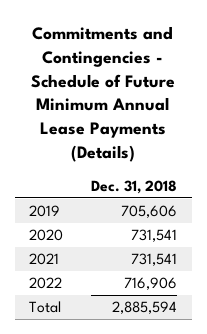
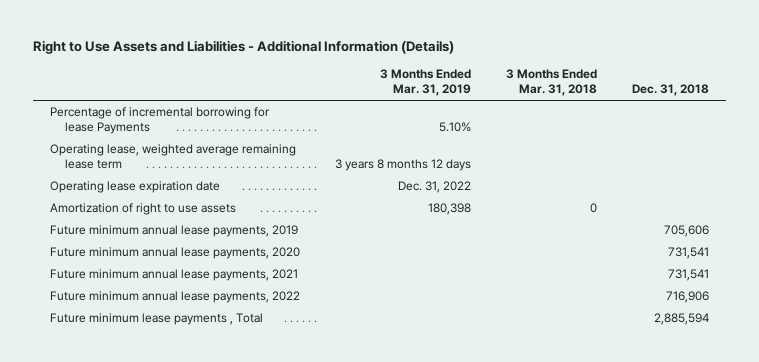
- Commitments and Contingencies - Schedule of Future Minimum Annual Lease Payments (Details)
+ Right to Use Assets and Liabilities - Additional Information (Details)
- | Dec. 31, 2018
+ | 3 Months Ended Mar. 31, 2019 | 3 Months Ended Mar. 31, 2018 | Dec. 31, 2018
- 2019 | 705,606
- 2020 | 731,541
- 2021 | 731,541
- 2022 | 716,906
- Total | 2,885,594
+ Percentage of incremental borrowing for lease Payments | 5.10% | |
+ Operating lease, weighted average remaining lease term | 3 years 8 months 12 days | |
+ Operating lease expiration date | Dec. 31, 2022 | |
+ Amortization of right to use assets | 180,398 | 0 |
+ Future minimum annual lease payments, 2019 | | | 705,606
+ Future minimum annual lease payments, 2020 | | | 731,541
+ Future minimum annual lease payments, 2021 | | | 731,541
+ Future minimum annual lease payments, 2022 | | | 716,906
+ Future minimum lease payments , Total | | | 2,885,594

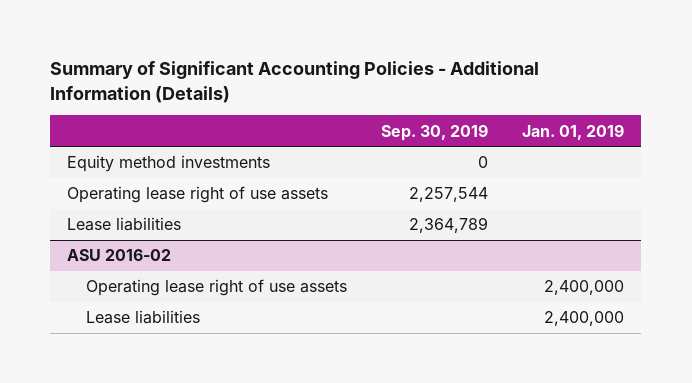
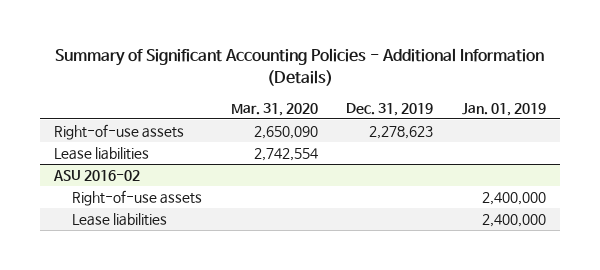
- | Sep. 30, 2019 | Jan. 01, 2019
+ | Mar. 31, 2020 | Dec. 31, 2019 | Jan. 01, 2019
- Equity method investments | 0 |
- Operating lease right of use assets | 2,257,544 |
+ Right-of-use assets | 2,650,090 | 2,278,623 |
@ ASU 2016-02
- Operating lease right of use assets | | 2,400,000
+ Right-of-use assets | | | 2,400,000

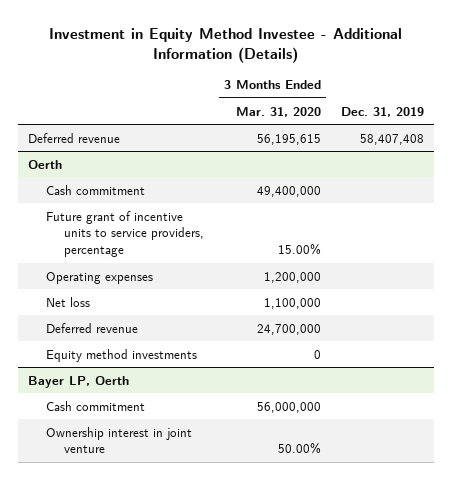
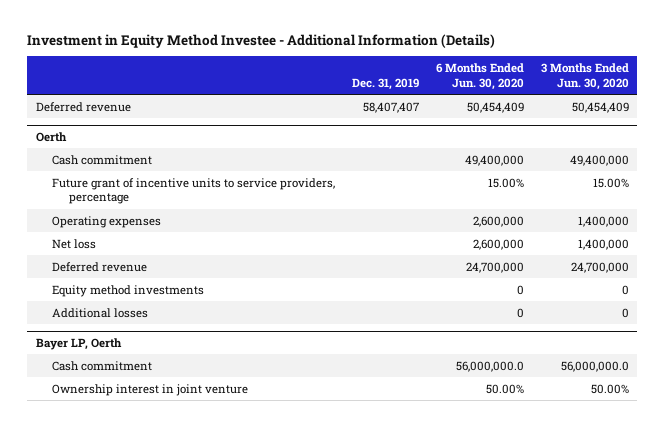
- | 3 Months Ended Mar. 31, 2020 | Dec. 31, 2019
+ | Dec. 31, 2019 | 6 Months Ended Jun. 30, 2020 | 3 Months Ended Jun. 30, 2020
- Deferred revenue | 56,195,615 | 58,407,408
+ Deferred revenue | 58,407,407 | 50,454,409 | 50,454,409
@ Oerth
+ Additional losses | | 0 | 0

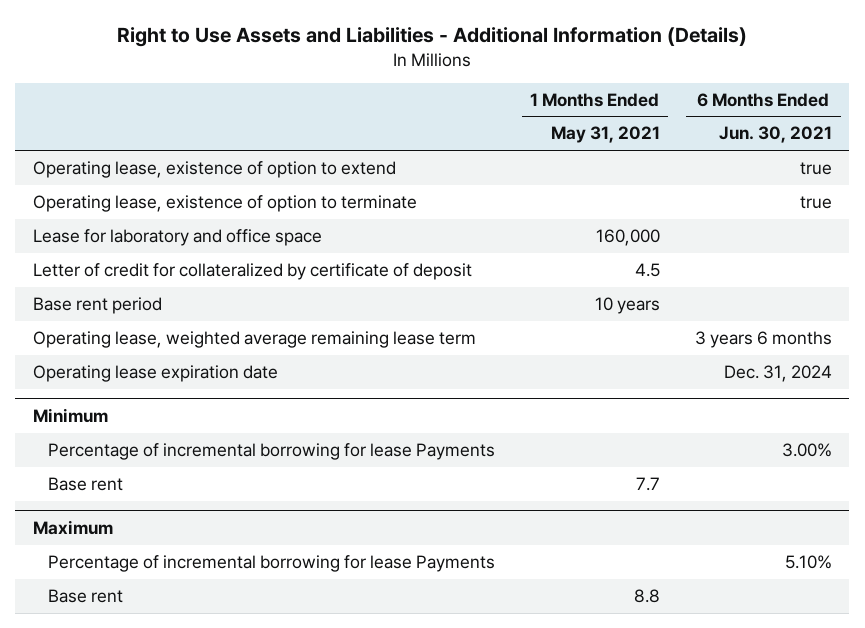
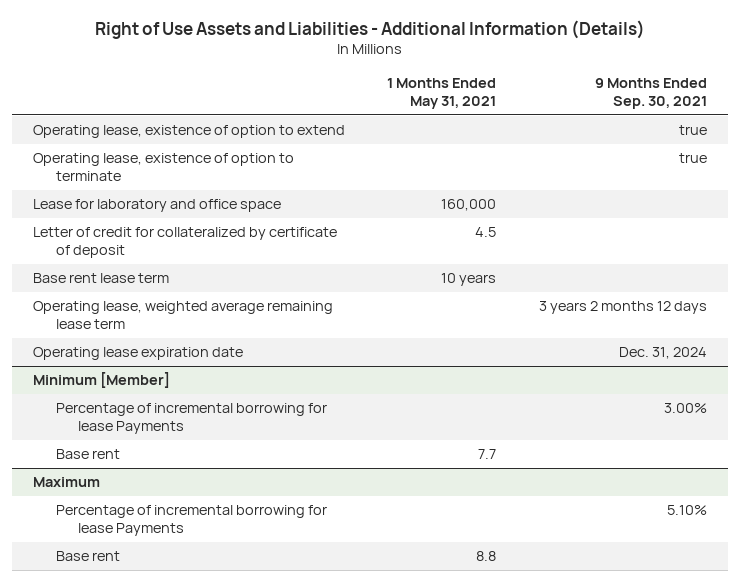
- Right to Use Assets and Liabilities - Additional Information (Details)
+ Right of Use Assets and Liabilities - Additional Information (Details)
- | 1 Months Ended May 31, 2021 | 6 Months Ended Jun. 30, 2021
+ | 1 Months Ended May 31, 2021 | 9 Months Ended Sep. 30, 2021
- Base rent period | 10 years |
+ Base rent lease term | 10 years |
- Minimum
+ Minimum [Member]

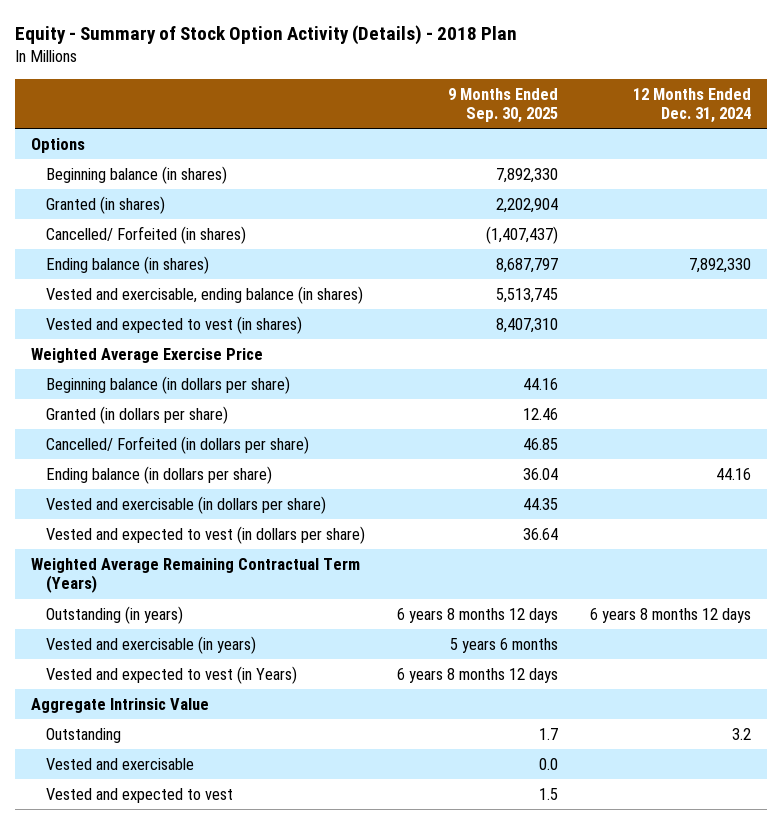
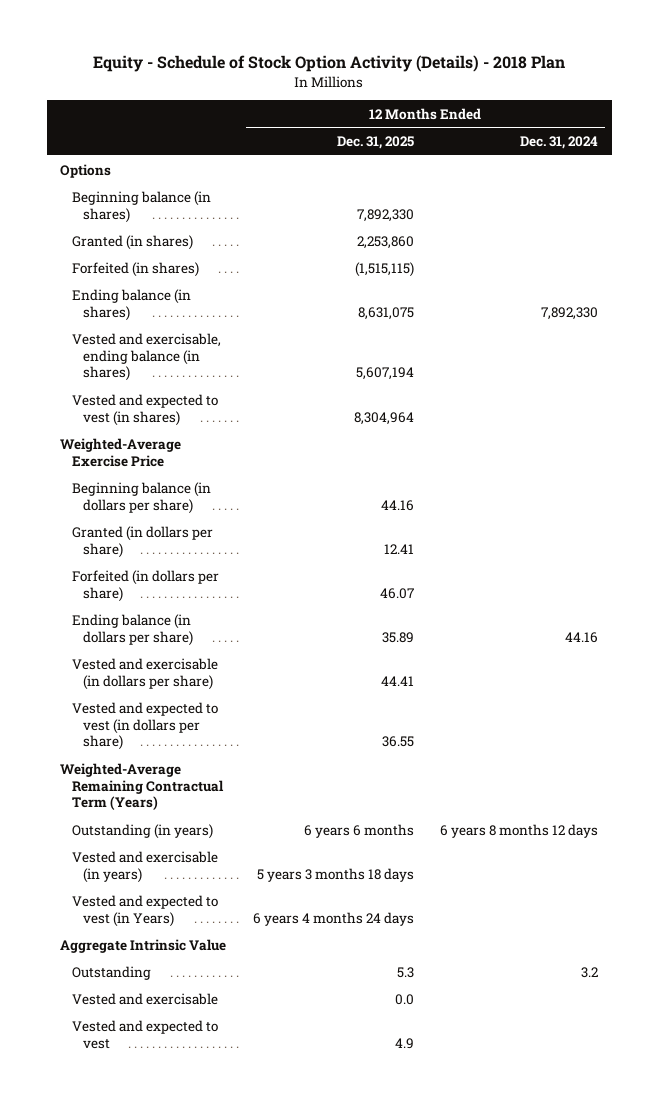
- Equity - Summary of Stock Option Activity (Details) - 2018 Plan
+ Equity - Schedule of Stock Option Activity (Details) - 2018 Plan
- | 9 Months Ended Sep. 30, 2025 | 12 Months Ended Dec. 31, 2024
+ | 12 Months Ended Dec. 31, 2025 | 12 Months Ended Dec. 31, 2024
- Cancelled/ Forfeited (in shares) | (1,407,437) |
+ Forfeited (in shares) | (1,515,115) |
- Weighted Average Exercise Price
+ Weighted-Average Exercise Price
- Cancelled/ Forfeited (in dollars per share) | 46.85 |
+ Forfeited (in dollars per share) | 46.07 |
- Weighted Average Remaining Contractual Term (Years)
+ Weighted-Average Remaining Contractual Term (Years)

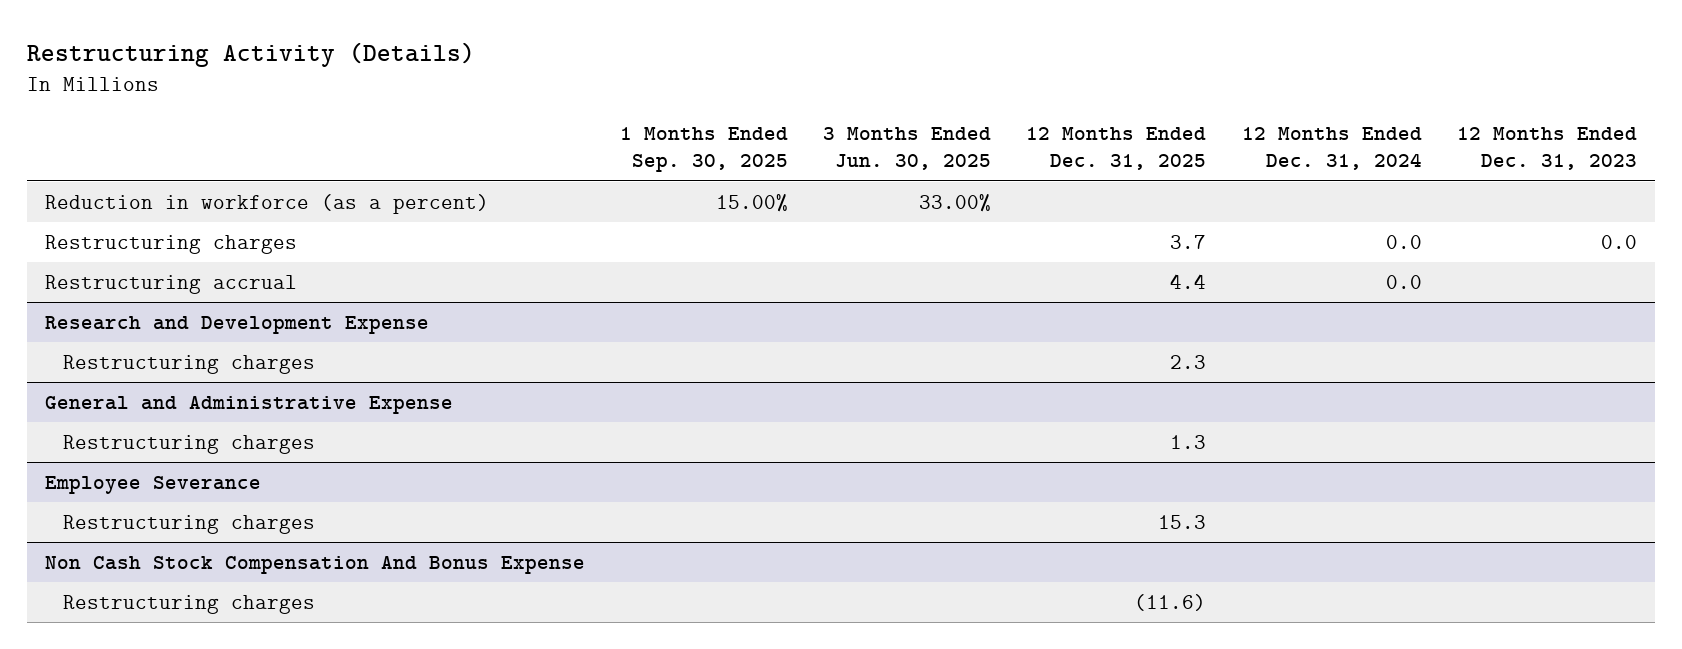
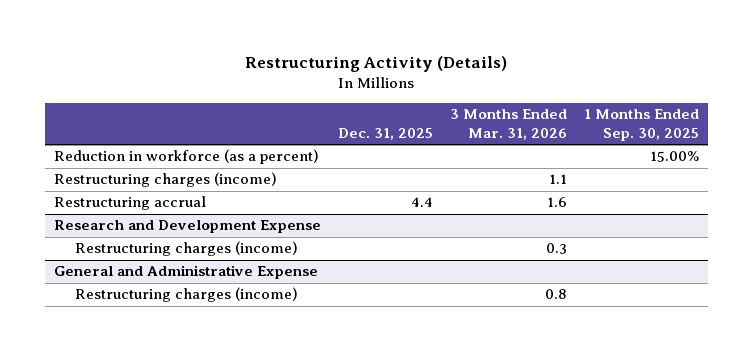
- | 1 Months Ended Sep. 30, 2025 | 3 Months Ended Jun. 30, 2025 | 12 Months Ended Dec. 31, 2025 | 12 Months Ended Dec. 31, 2024 | 12 Months Ended Dec. 31, 2023
+ | Dec. 31, 2025 | 3 Months Ended Mar. 31, 2026 | 1 Months Ended Sep. 30, 2025
- Restructuring charges | | | 3.7 | 0.0 | 0.0
+ Restructuring charges (income) | | 1.1 |
@ Research and Development Expense
- Restructuring charges | | | 2.3 | |
+ Restructuring charges (income) | | 0.3 |
@ General and Administrative Expense
- Restructuring charges | | | 1.3 | |
- Employee Severance
- Restructuring charges | | | 15.3 | |
- Non Cash Stock Compensation And Bonus Expense
- Restructuring charges | | | (11.6) | |
@ General and Administrative Expense
+ Restructuring charges (income) | | 0.8 |

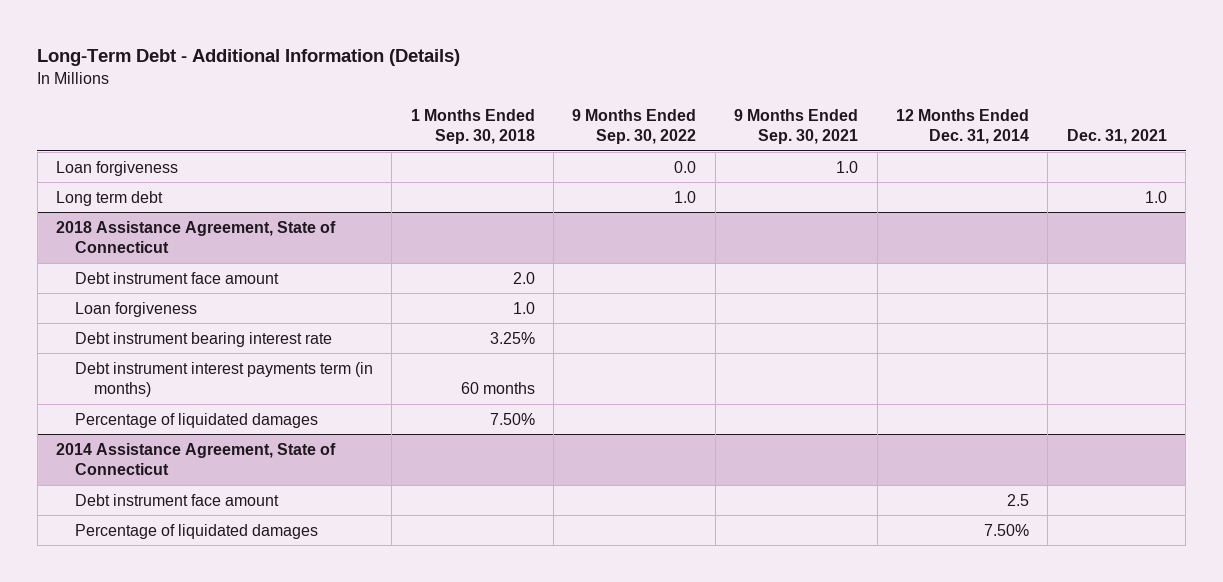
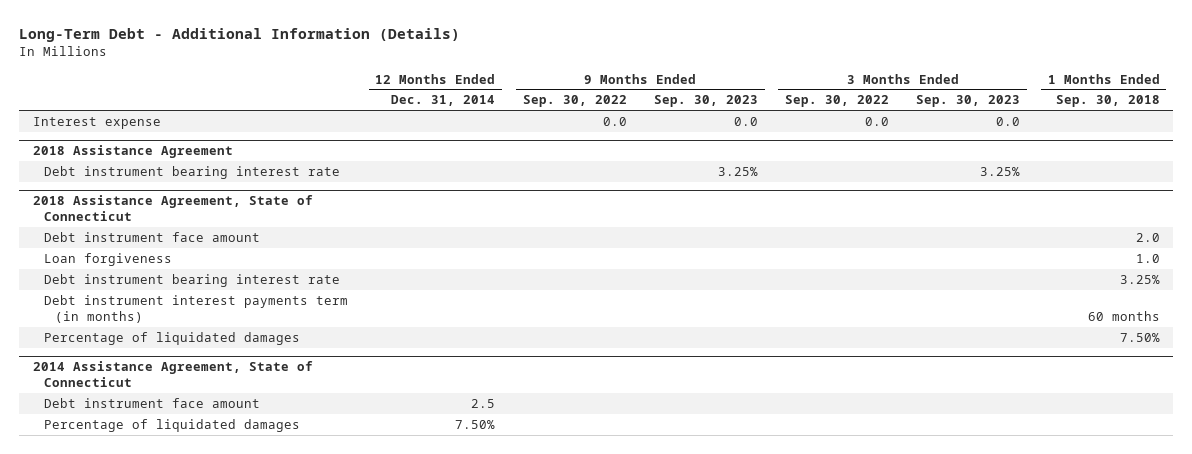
- | 1 Months Ended Sep. 30, 2018 | 9 Months Ended Sep. 30, 2022 | 9 Months Ended Sep. 30, 2021 | 12 Months Ended Dec. 31, 2014 | Dec. 31, 2021
+ | 12 Months Ended Dec. 31, 2014 | 9 Months Ended Sep. 30, 2022 | 9 Months Ended Sep. 30, 2023 | 3 Months Ended Sep. 30, 2022 | 3 Months Ended Sep. 30, 2023 | 1 Months Ended Sep. 30, 2018
- Loan forgiveness | | 0.0 | 1.0 | |
- Long term debt | | 1.0 | | | 1.0
+ Interest expense | | 0.0 | 0.0 | 0.0 | 0.0 |
+ 2018 Assistance Agreement
+ Debt instrument bearing interest rate | | | 3.25% | | 3.25% |

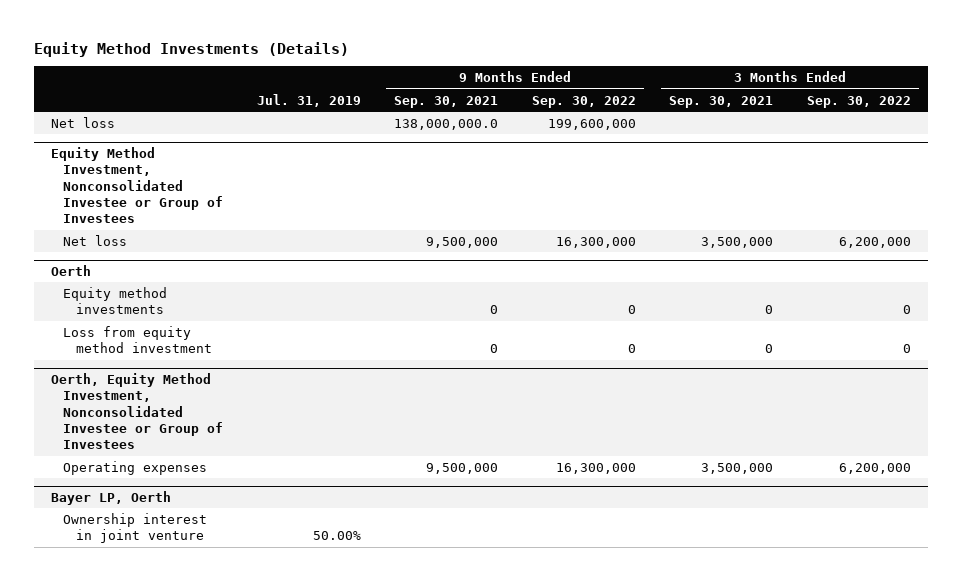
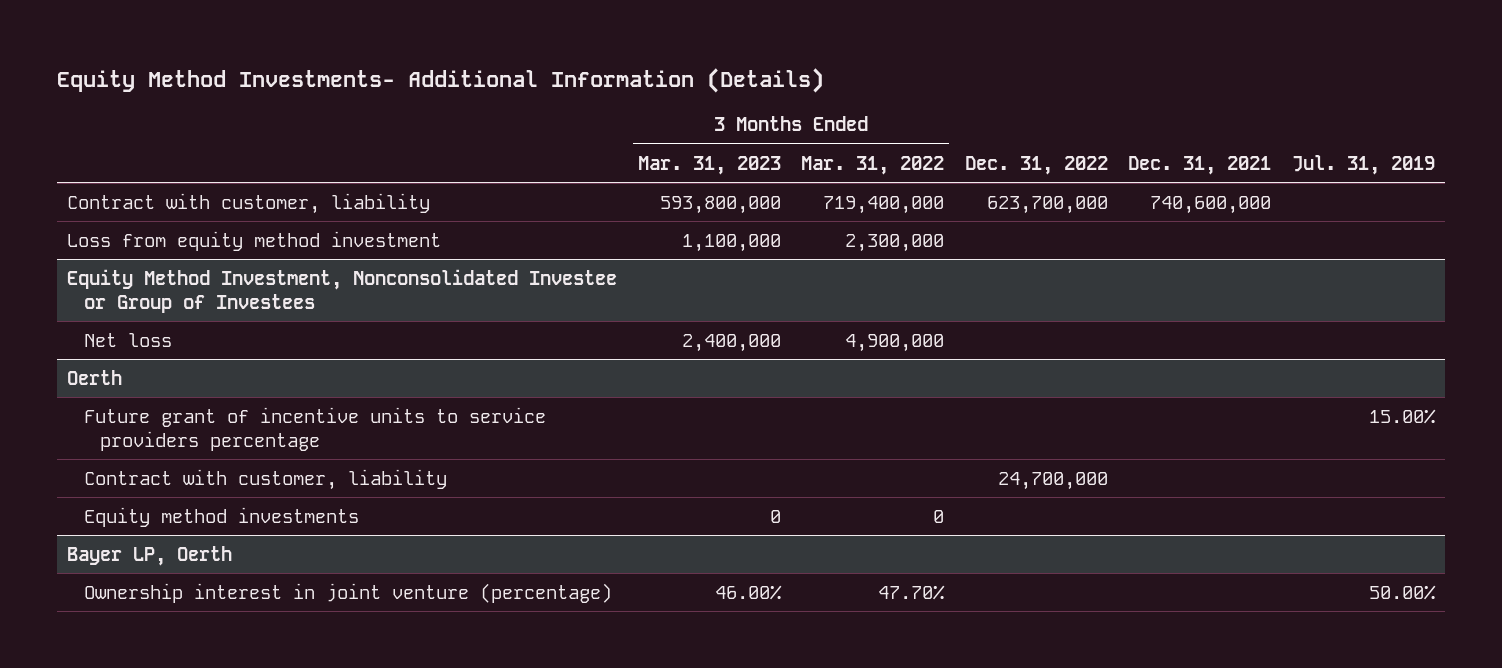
- Equity Method Investments (Details)
+ Equity Method Investments- Additional Information (Details)
- | Jul. 31, 2019 | 9 Months Ended Sep. 30, 2021 | 9 Months Ended Sep. 30, 2022 | 3 Months Ended Sep. 30, 2021 | 3 Months Ended Sep. 30, 2022
+ | 3 Months Ended Mar. 31, 2023 | 3 Months Ended Mar. 31, 2022 | Dec. 31, 2022 | Dec. 31, 2021 | Jul. 31, 2019
- Net loss | | 138,000,000.0 | 199,600,000 | |
+ Contract with customer, liability | 593,800,000 | 719,400,000 | 623,700,000 | 740,600,000 |
+ Loss from equity method investment | 1,100,000 | 2,300,000 | | |
@ Oerth
+ Future grant of incentive units to service providers percentage | | | | | 15.00%
+ Contract with customer, liability | | | 24,700,000 | |
- Loss from equity method investment | | 0 | 0 | 0 | 0
- Oerth, Equity Method Investment, Nonconsolidated Investee or Group of Investees
- Operating expenses | | 9,500,000 | 16,300,000 | 3,500,000 | 6,200,000
@ Bayer LP, Oerth
- Ownership interest in joint venture | 50.00% | | | |
+ Ownership interest in joint venture (percentage) | 46.00% | 47.70% | | | 50.00%

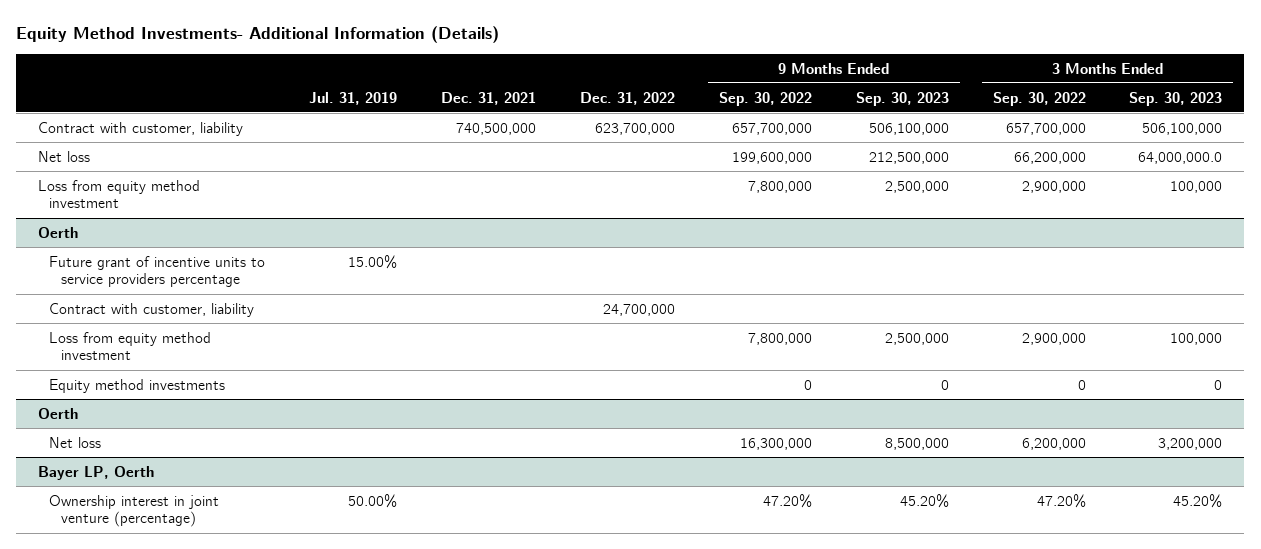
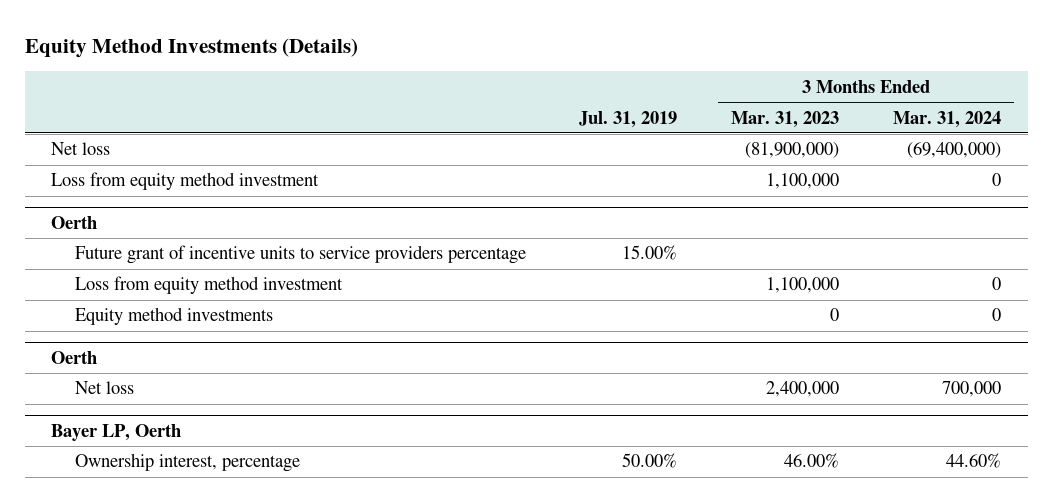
- Equity Method Investments- Additional Information (Details)
+ Equity Method Investments (Details)
- | Jul. 31, 2019 | Dec. 31, 2021 | Dec. 31, 2022 | 9 Months Ended Sep. 30, 2022 | 9 Months Ended Sep. 30, 2023 | 3 Months Ended Sep. 30, 2022 | 3 Months Ended Sep. 30, 2023
+ | Jul. 31, 2019 | 3 Months Ended Mar. 31, 2023 | 3 Months Ended Mar. 31, 2024
- Contract with customer, liability | | 740,500,000 | 623,700,000 | 657,700,000 | 506,100,000 | 657,700,000 | 506,100,000
@ Oerth
- Contract with customer, liability | | | 24,700,000 | | | |
@ Bayer LP, Oerth
- Ownership interest in joint venture (percentage) | 50.00% | | | 47.20% | 45.20% | 47.20% | 45.20%
+ Ownership interest, percentage | 50.00% | 46.00% | 44.60%

